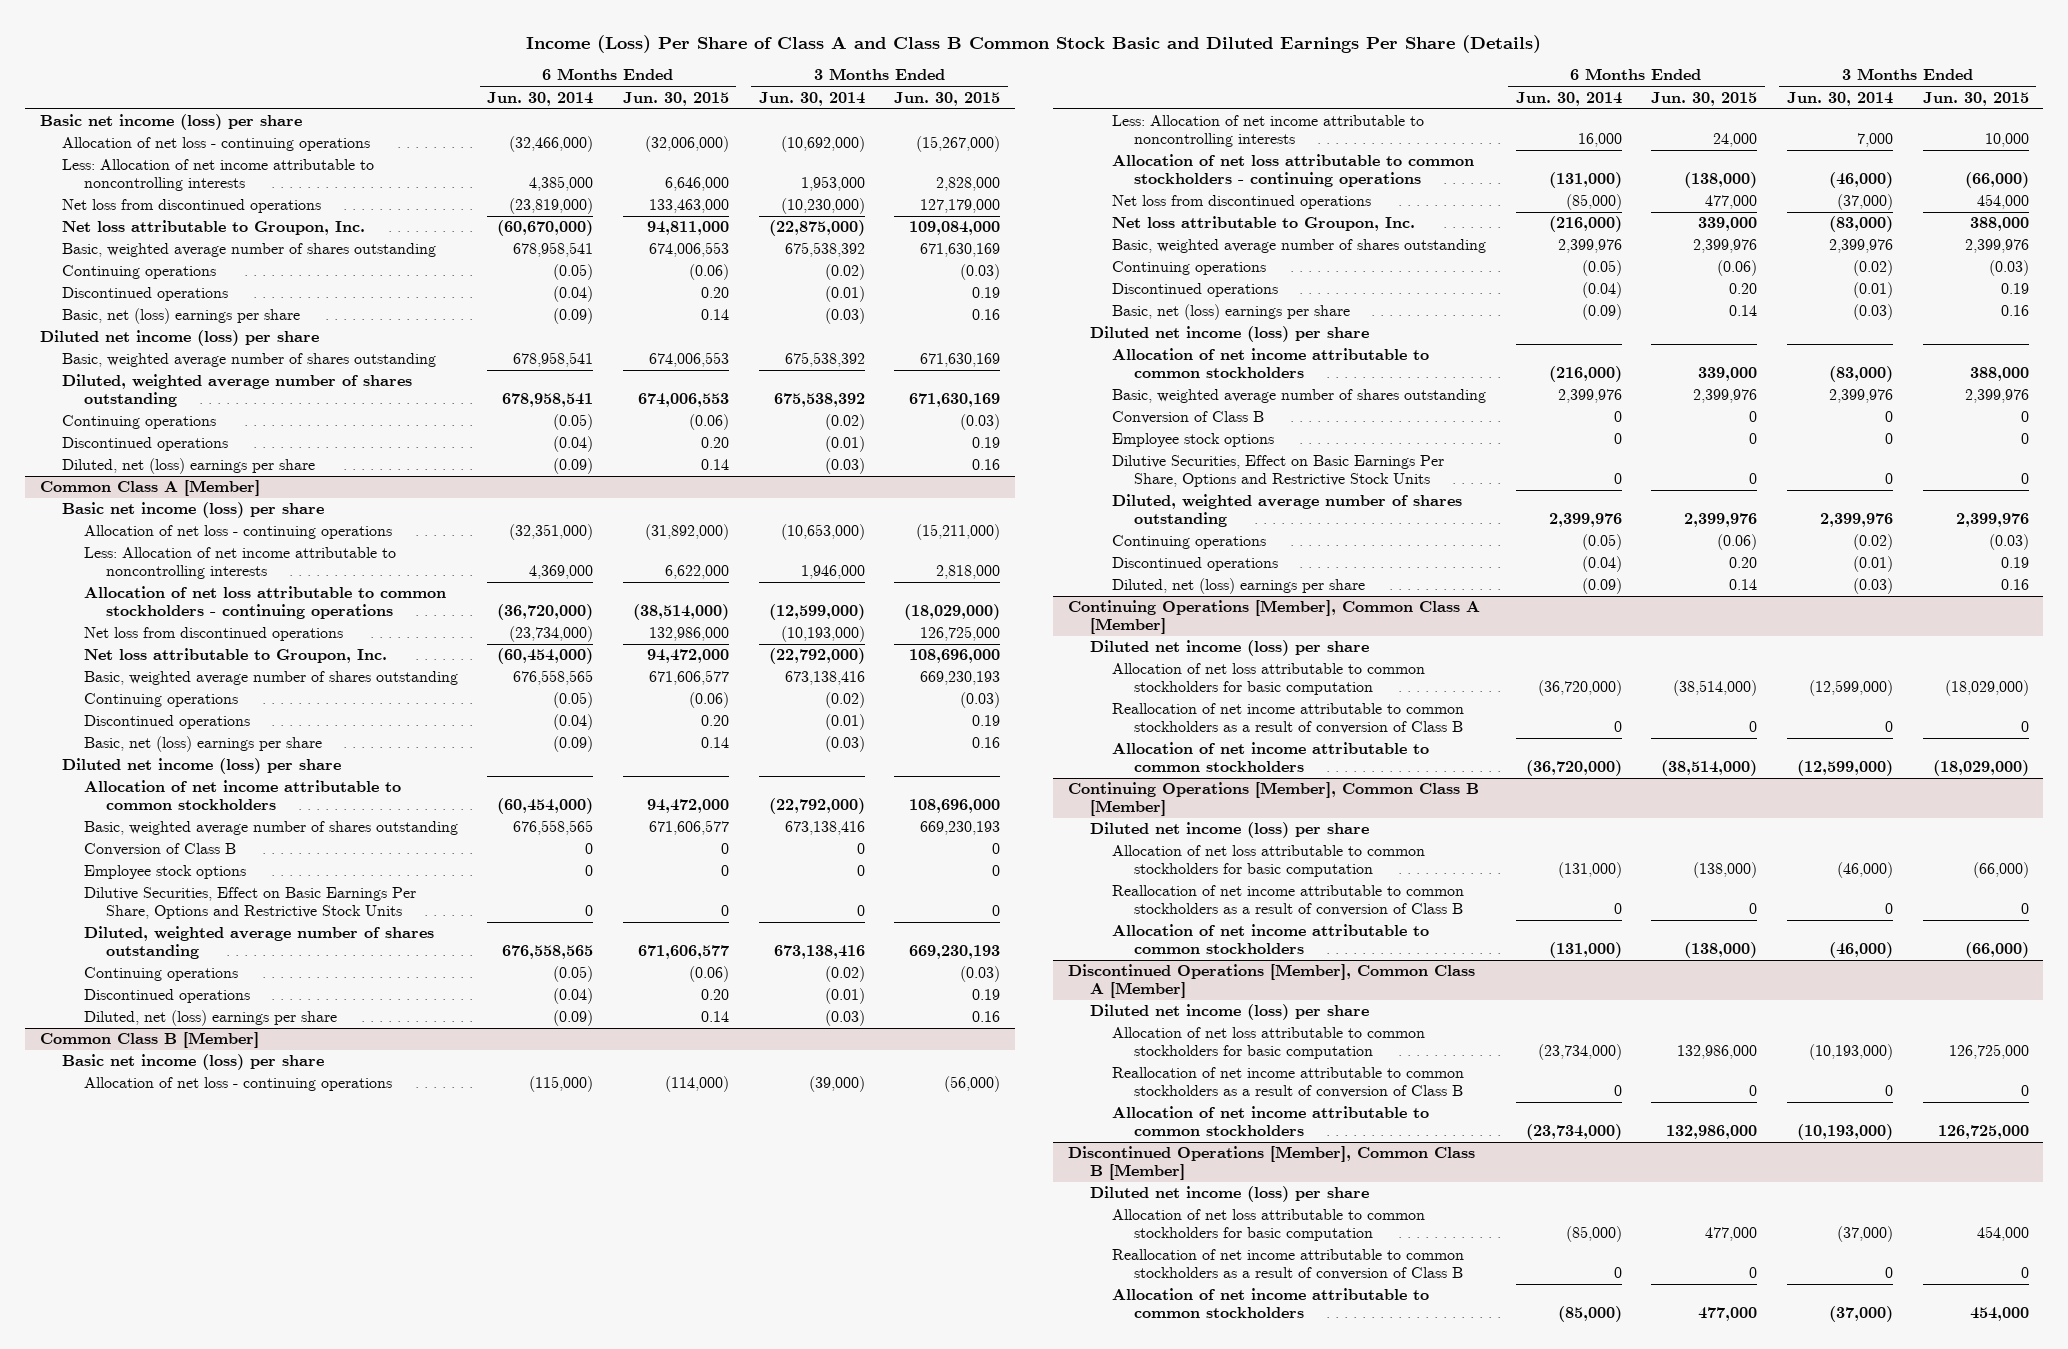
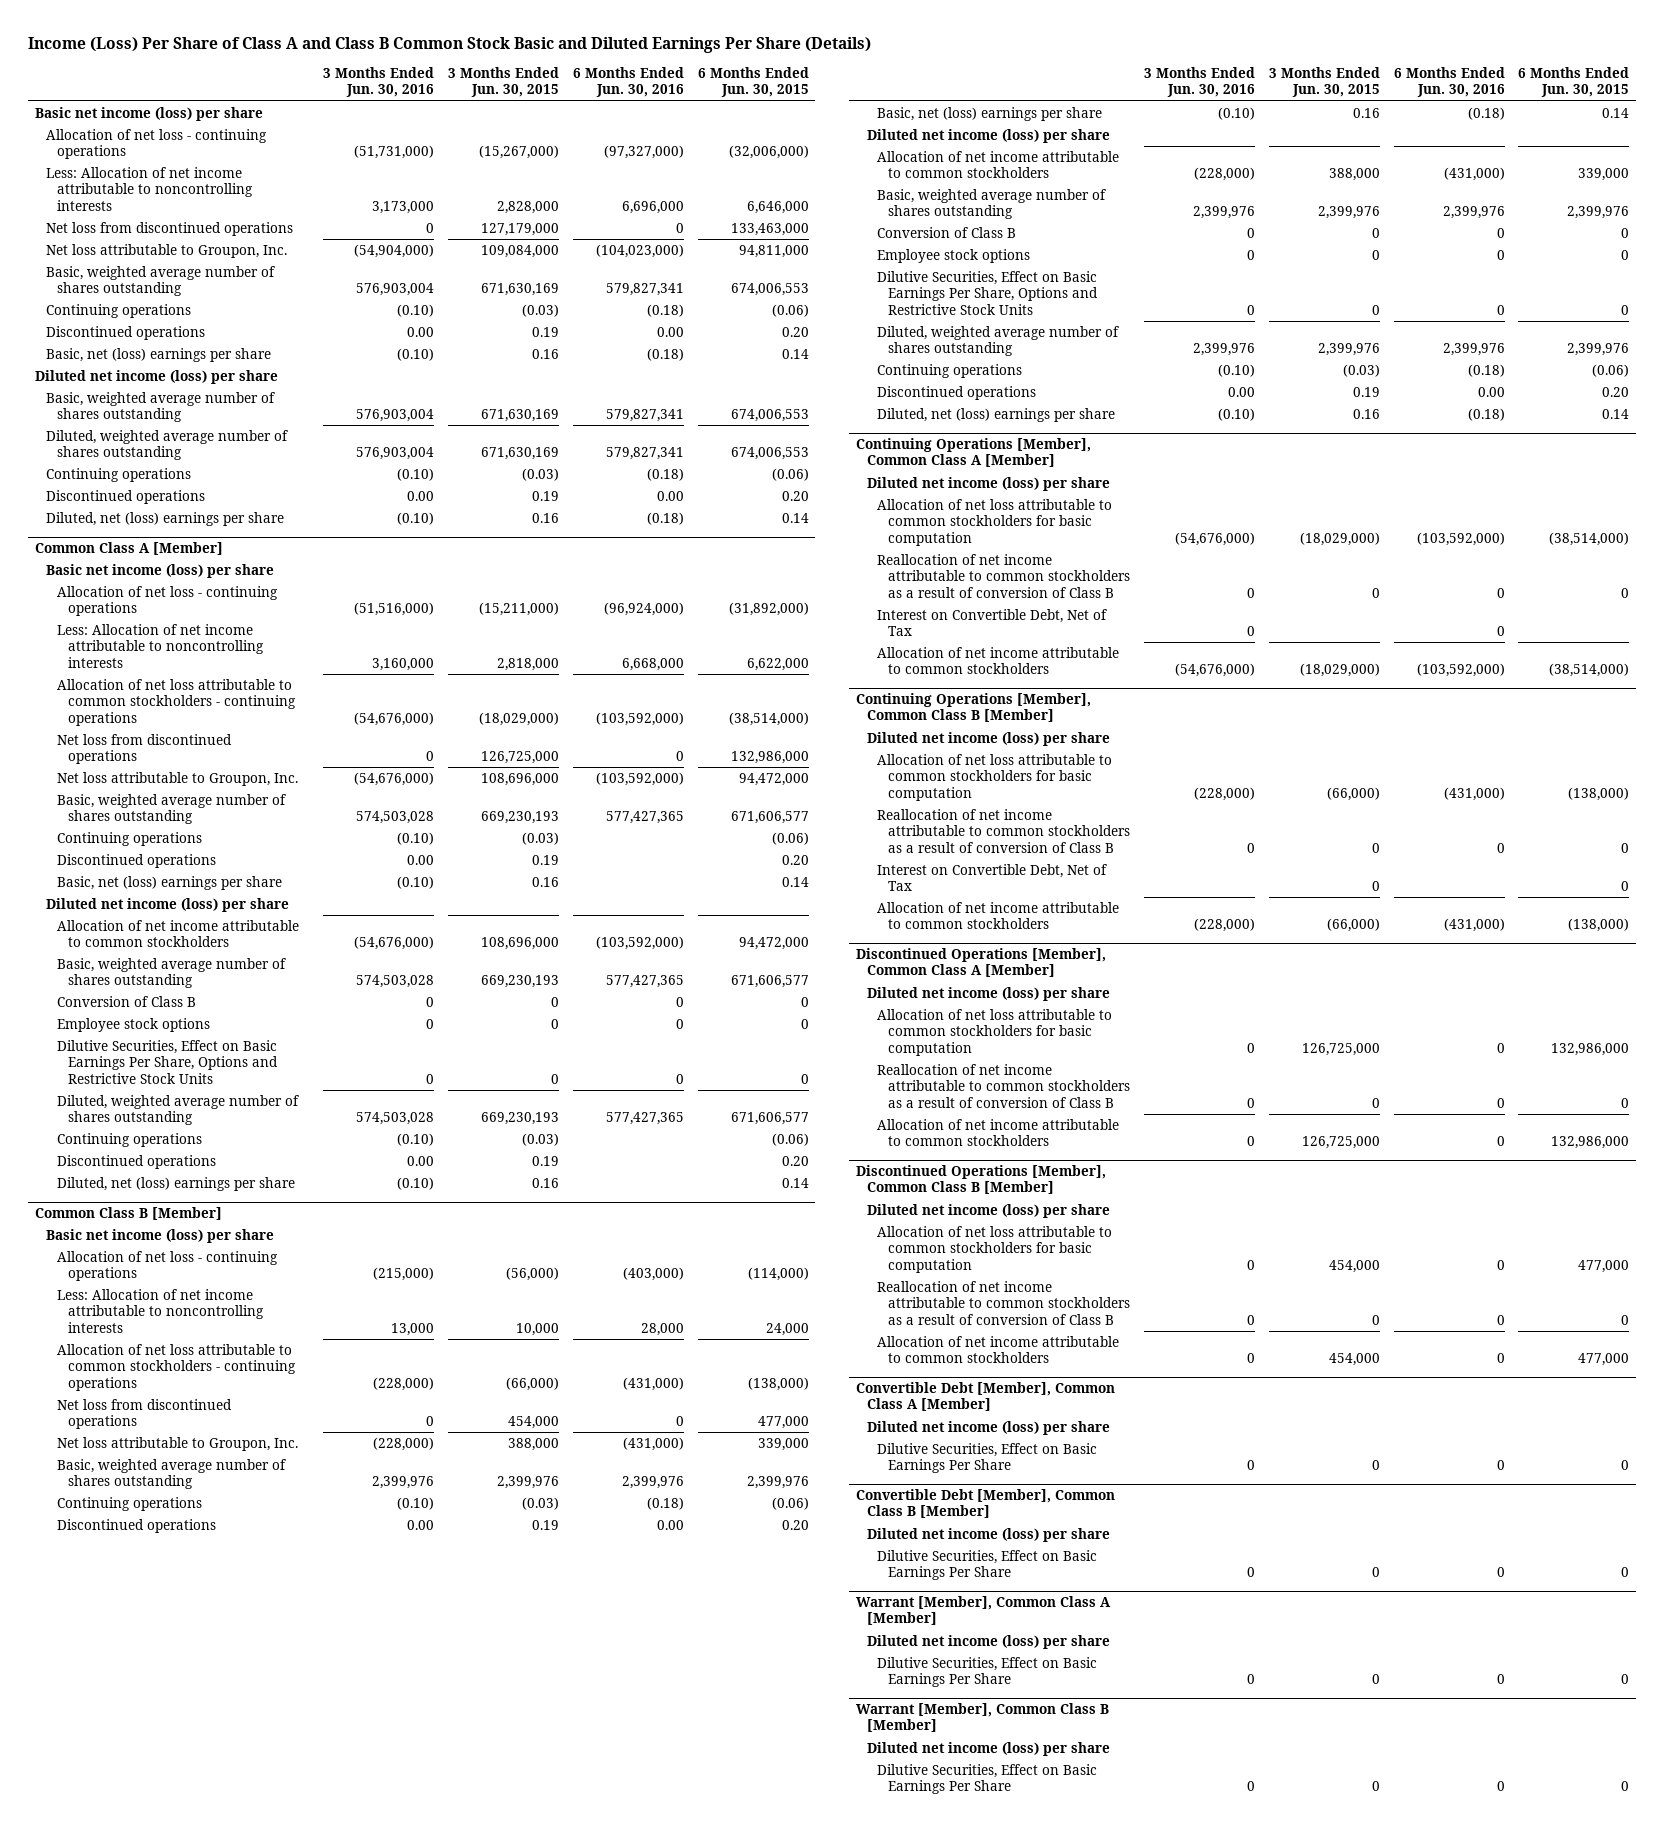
- | 6 Months Ended Jun. 30, 2014 | 6 Months Ended Jun. 30, 2015 | 3 Months Ended Jun. 30, 2014 | 3 Months Ended Jun. 30, 2015
+ | 3 Months Ended Jun. 30, 2016 | 3 Months Ended Jun. 30, 2015 | 6 Months Ended Jun. 30, 2016 | 6 Months Ended Jun. 30, 2015
@ Continuing Operations [Member], Common Class A [Member]
+ Interest on Convertible Debt, Net of Tax | 0 | | 0 |
@ Continuing Operations [Member], Common Class B [Member]
+ Interest on Convertible Debt, Net of Tax | | 0 | | 0
+ Convertible Debt [Member], Common Class A [Member]
+ Diluted net income (loss) per share
+ Dilutive Securities, Effect on Basic Earnings Per Share | 0 | 0 | 0 | 0
+ Convertible Debt [Member], Common Class B [Member]
+ Diluted net income (loss) per share
+ Dilutive Securities, Effect on Basic Earnings Per Share | 0 | 0 | 0 | 0
+ Warrant [Member], Common Class A [Member]
+ Diluted net income (loss) per share
+ Dilutive Securities, Effect on Basic Earnings Per Share | 0 | 0 | 0 | 0
+ Warrant [Member], Common Class B [Member]
+ Diluted net income (loss) per share
+ Dilutive Securities, Effect on Basic Earnings Per Share | 0 | 0 | 0 | 0

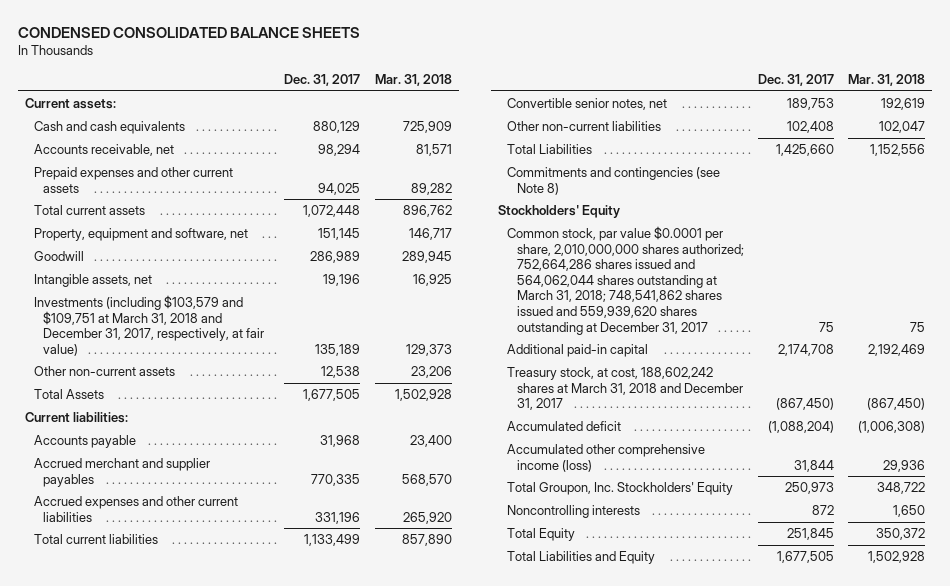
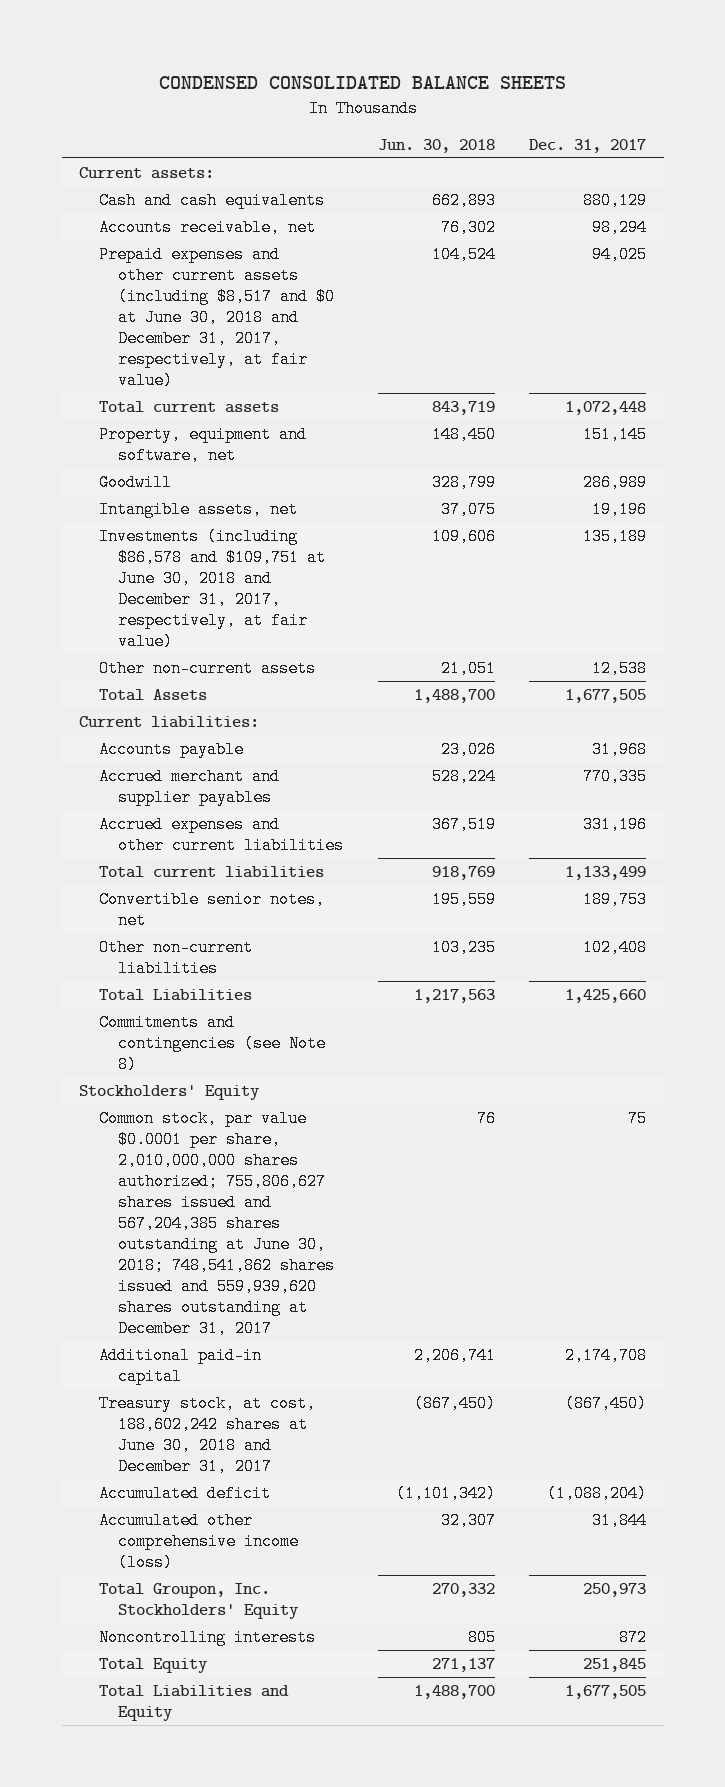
- | Dec. 31, 2017 | Mar. 31, 2018
+ | Jun. 30, 2018 | Dec. 31, 2017
- Prepaid expenses and other current assets | 94,025 | 89,282
+ Prepaid expenses and other current assets (including $8,517 and $0 at June 30, 2018 and December 31, 2017, respectively, at fair value) | 104,524 | 94,025
- Investments (including $103,579 and $109,751 at March 31, 2018 and December 31, 2017, respectively, at fair value) | 135,189 | 129,373
+ Investments (including $86,578 and $109,751 at June 30, 2018 and December 31, 2017, respectively, at fair value) | 109,606 | 135,189
- Common stock, par value $0.0001 per share, 2,010,000,000 shares authorized; 752,664,286 shares issued and 564,062,044 shares outstanding at March 31, 2018; 748,541,862 shares issued and 559,939,620 shares outstanding at December 31, 2017 | 75 | 75
+ Common stock, par value $0.0001 per share, 2,010,000,000 shares authorized; 755,806,627 shares issued and 567,204,385 shares outstanding at June 30, 2018; 748,541,862 shares issued and 559,939,620 shares outstanding at December 31, 2017 | 76 | 75
- Treasury stock, at cost, 188,602,242 shares at March 31, 2018 and December 31, 2017 | (867,450) | (867,450)
+ Treasury stock, at cost, 188,602,242 shares at June 30, 2018 and December 31, 2017 | (867,450) | (867,450)

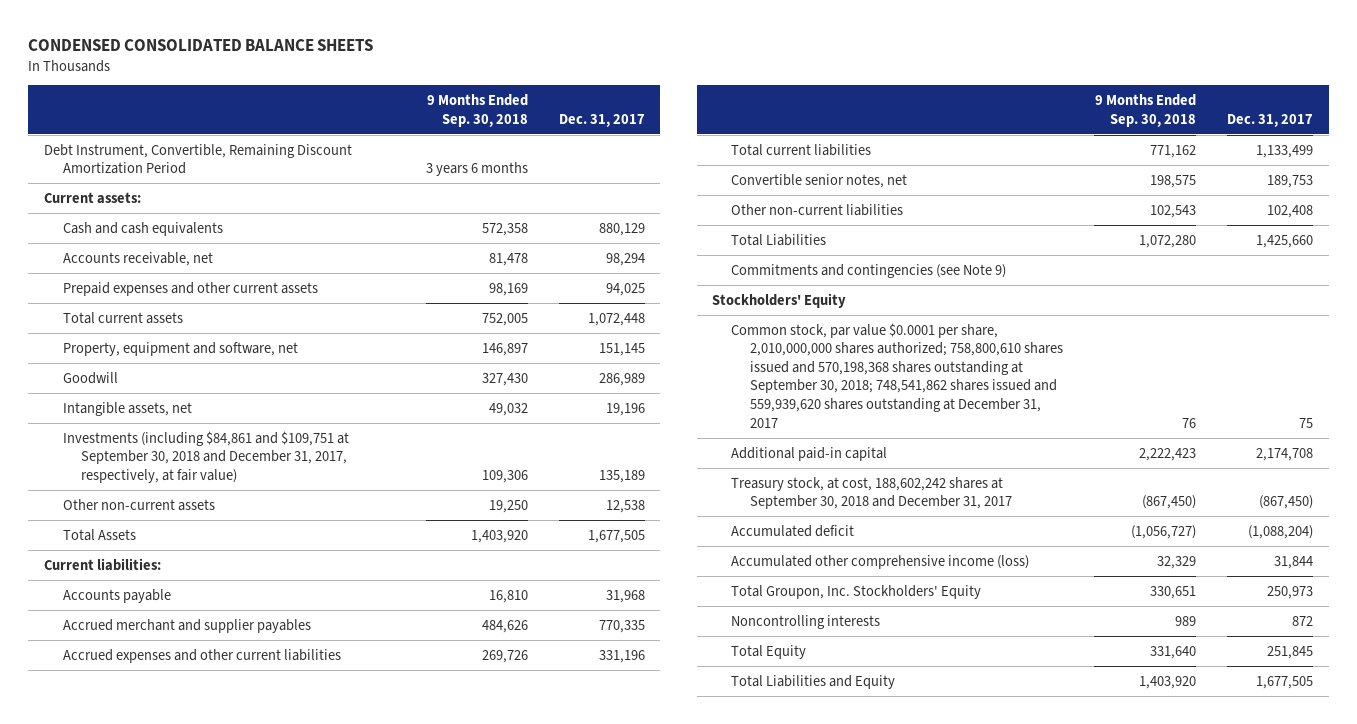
- | Jun. 30, 2018 | Dec. 31, 2017
+ | 9 Months Ended Sep. 30, 2018 | Dec. 31, 2017
+ Debt Instrument, Convertible, Remaining Discount Amortization Period | 3 years 6 months |
- Prepaid expenses and other current assets (including $8,517 and $0 at June 30, 2018 and December 31, 2017, respectively, at fair value) | 104,524 | 94,025
+ Prepaid expenses and other current assets | 98,169 | 94,025
- Investments (including $86,578 and $109,751 at June 30, 2018 and December 31, 2017, respectively, at fair value) | 109,606 | 135,189
+ Investments (including $84,861 and $109,751 at September 30, 2018 and December 31, 2017, respectively, at fair value) | 109,306 | 135,189
- Commitments and contingencies (see Note 8)
+ Commitments and contingencies (see Note 9)
- Common stock, par value $0.0001 per share, 2,010,000,000 shares authorized; 755,806,627 shares issued and 567,204,385 shares outstanding at June 30, 2018; 748,541,862 shares issued and 559,939,620 shares outstanding at December 31, 2017 | 76 | 75
+ Common stock, par value $0.0001 per share, 2,010,000,000 shares authorized; 758,800,610 shares issued and 570,198,368 shares outstanding at September 30, 2018; 748,541,862 shares issued and 559,939,620 shares outstanding at December 31, 2017 | 76 | 75
- Treasury stock, at cost, 188,602,242 shares at June 30, 2018 and December 31, 2017 | (867,450) | (867,450)
+ Treasury stock, at cost, 188,602,242 shares at September 30, 2018 and December 31, 2017 | (867,450) | (867,450)

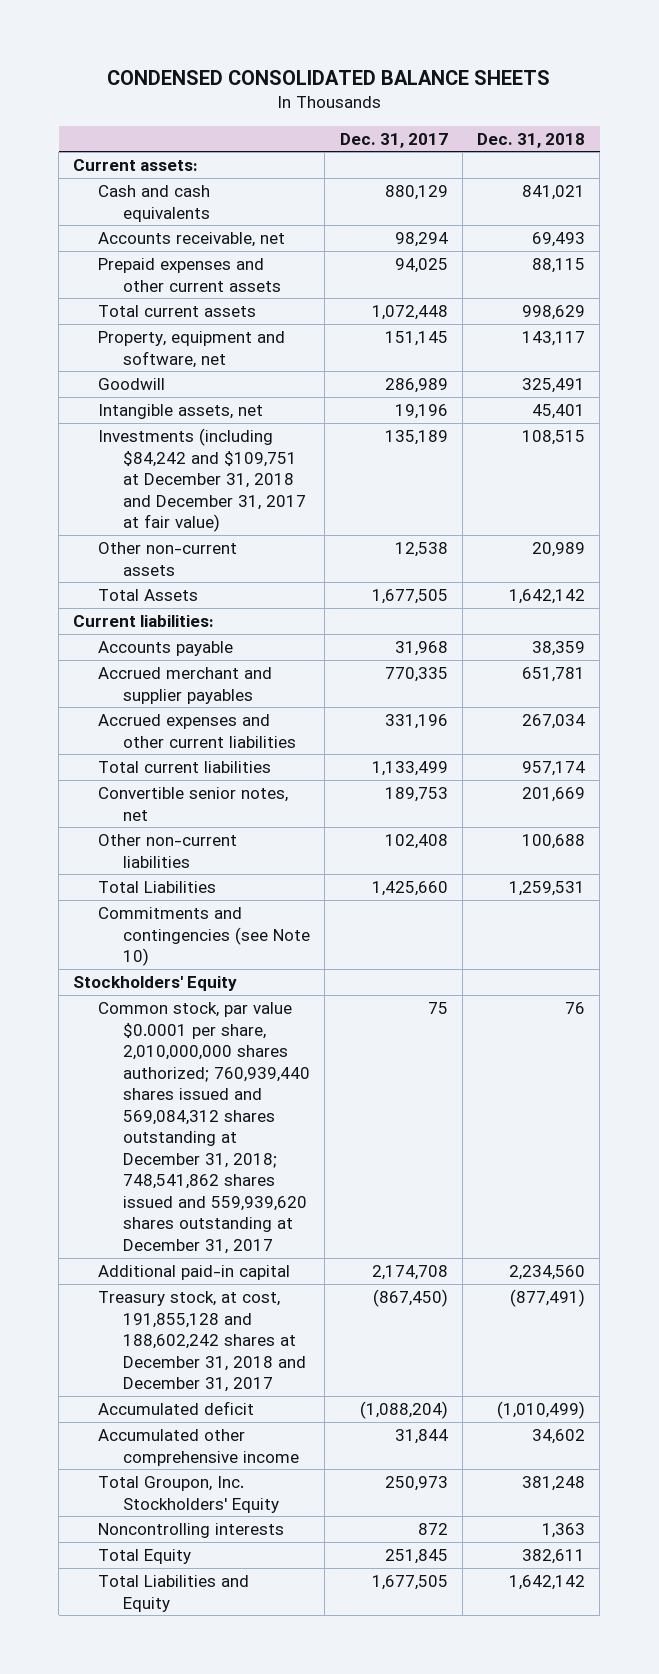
- | 9 Months Ended Sep. 30, 2018 | Dec. 31, 2017
+ | Dec. 31, 2017 | Dec. 31, 2018
- Debt Instrument, Convertible, Remaining Discount Amortization Period | 3 years 6 months |
- Investments (including $84,861 and $109,751 at September 30, 2018 and December 31, 2017, respectively, at fair value) | 109,306 | 135,189
+ Investments (including $84,242 and $109,751 at December 31, 2018 and December 31, 2017 at fair value) | 135,189 | 108,515
- Commitments and contingencies (see Note 9)
+ Commitments and contingencies (see Note 10)
- Common stock, par value $0.0001 per share, 2,010,000,000 shares authorized; 758,800,610 shares issued and 570,198,368 shares outstanding at September 30, 2018; 748,541,862 shares issued and 559,939,620 shares outstanding at December 31, 2017 | 76 | 75
+ Common stock, par value $0.0001 per share, 2,010,000,000 shares authorized; 760,939,440 shares issued and 569,084,312 shares outstanding at December 31, 2018; 748,541,862 shares issued and 559,939,620 shares outstanding at December 31, 2017 | 75 | 76
- Treasury stock, at cost, 188,602,242 shares at September 30, 2018 and December 31, 2017 | (867,450) | (867,450)
+ Treasury stock, at cost, 191,855,128 and 188,602,242 shares at December 31, 2018 and December 31, 2017 | (867,450) | (877,491)
- Accumulated other comprehensive income (loss) | 32,329 | 31,844
+ Accumulated other comprehensive income | 31,844 | 34,602

